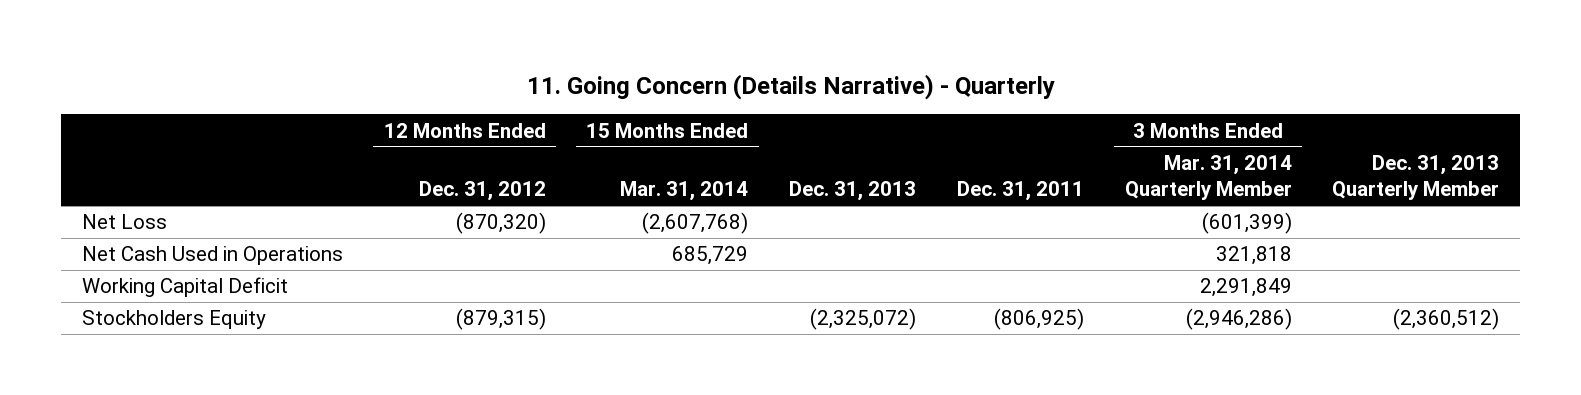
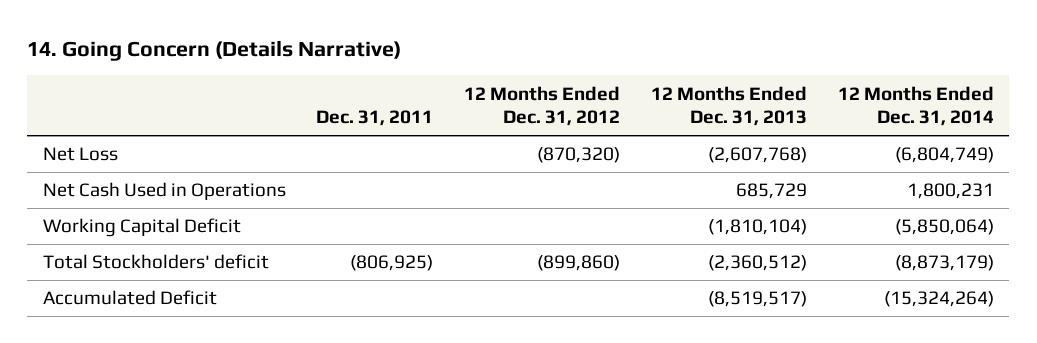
- 11. Going Concern (Details Narrative) - Quarterly
+ 14. Going Concern (Details Narrative)
- | 12 Months Ended Dec. 31, 2012 | 15 Months Ended Mar. 31, 2014 | Dec. 31, 2013 | Dec. 31, 2011 | 3 Months Ended Mar. 31, 2014 Quarterly Member | Dec. 31, 2013 Quarterly Member
+ | Dec. 31, 2011 | 12 Months Ended Dec. 31, 2012 | 12 Months Ended Dec. 31, 2013 | 12 Months Ended Dec. 31, 2014
- Stockholders Equity | (879,315) | | (2,325,072) | (806,925) | (2,946,286) | (2,360,512)
+ Total Stockholders' deficit | (806,925) | (899,860) | (2,360,512) | (8,873,179)
+ Accumulated Deficit | | | (8,519,517) | (15,324,264)

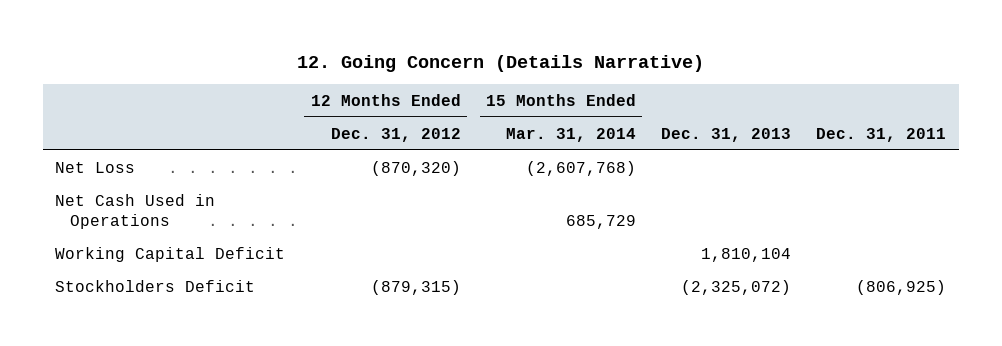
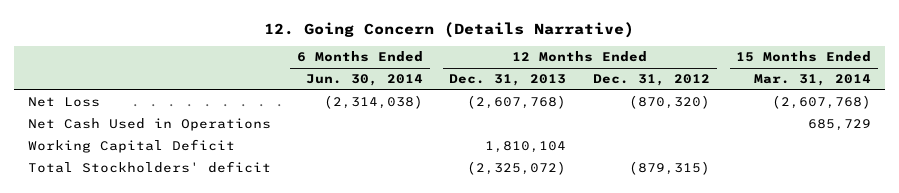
- | 12 Months Ended Dec. 31, 2012 | 15 Months Ended Mar. 31, 2014 | Dec. 31, 2013 | Dec. 31, 2011
+ | 6 Months Ended Jun. 30, 2014 | 12 Months Ended Dec. 31, 2013 | 12 Months Ended Dec. 31, 2012 | 15 Months Ended Mar. 31, 2014
- Stockholders Deficit | (879,315) | | (2,325,072) | (806,925)
+ Total Stockholders' deficit | | (2,325,072) | (879,315) |

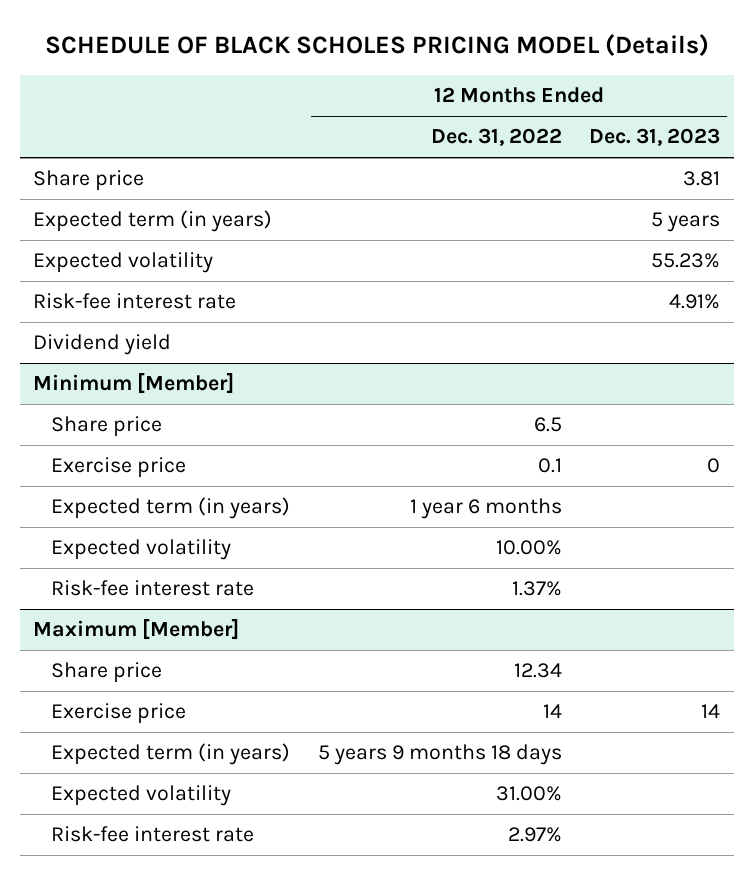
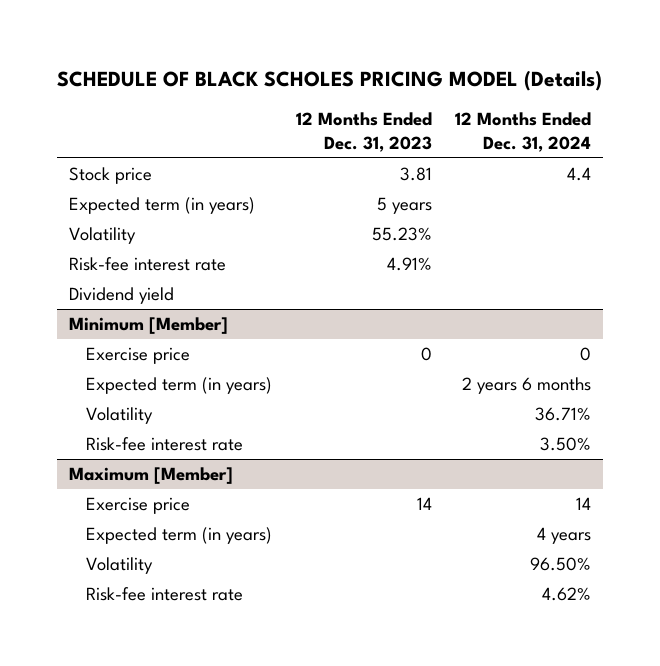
- | 12 Months Ended Dec. 31, 2022 | 12 Months Ended Dec. 31, 2023
+ | 12 Months Ended Dec. 31, 2023 | 12 Months Ended Dec. 31, 2024
- Share price | | 3.81
+ Stock price | 3.81 | 4.4
- Expected volatility | | 55.23%
+ Volatility | 55.23% |
@ Minimum [Member]
- Share price | 6.5 |
- Expected volatility | 10.00% |
+ Volatility | | 36.71%
@ Maximum [Member]
- Share price | 12.34 |
- Expected volatility | 31.00% |
+ Volatility | | 96.50%

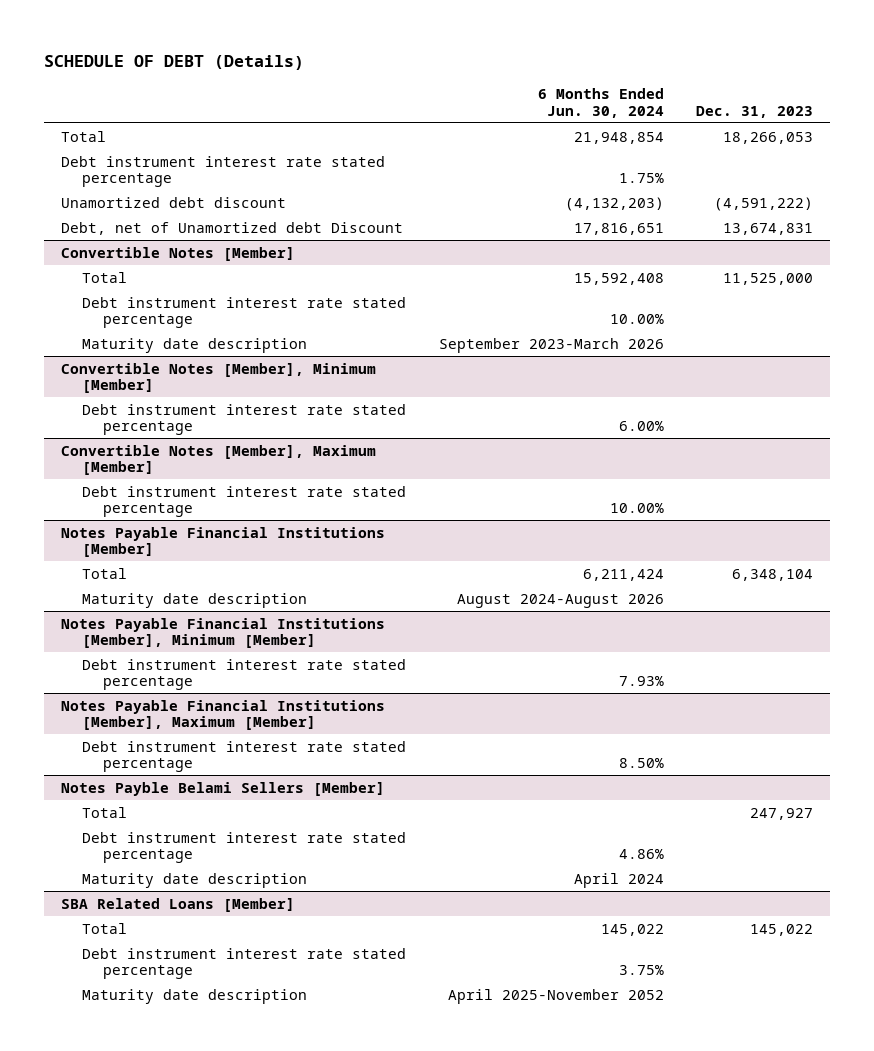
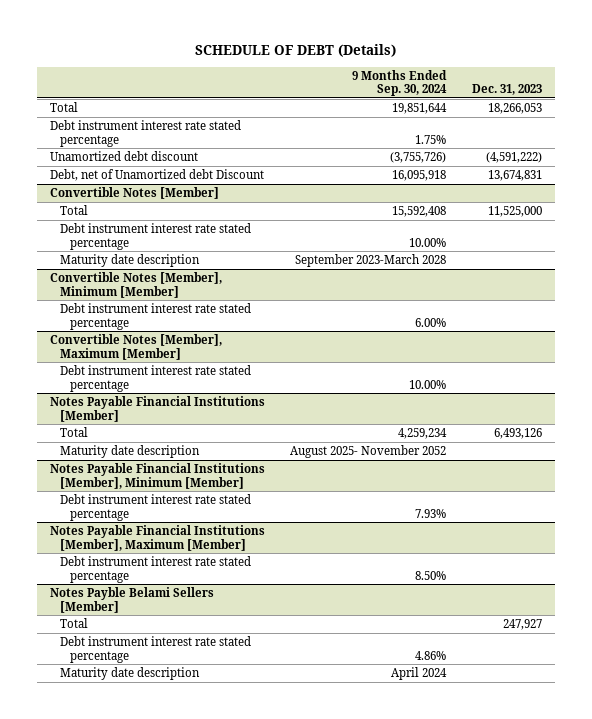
- | 6 Months Ended Jun. 30, 2024 | Dec. 31, 2023
+ | 9 Months Ended Sep. 30, 2024 | Dec. 31, 2023
@ Notes Payable Financial Institutions [Member]
- Total | 6,211,424 | 6,348,104
+ Total | 4,259,234 | 6,493,126
- SBA Related Loans [Member]
- Total | 145,022 | 145,022
- Debt instrument interest rate stated percentage | 3.75% |
- Maturity date description | April 2025-November 2052 |

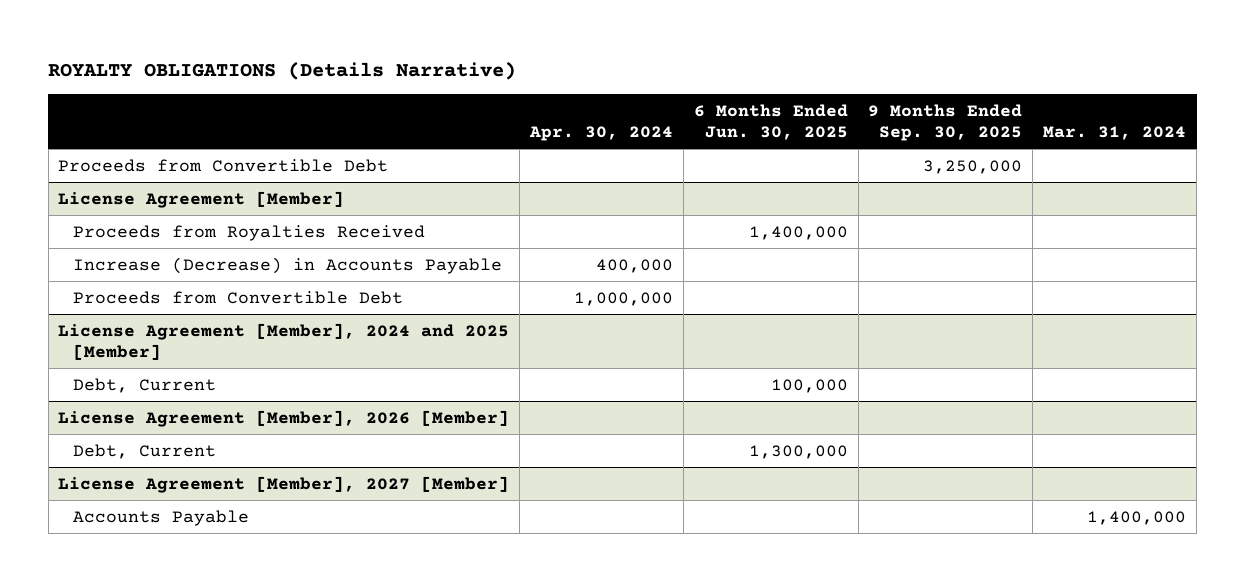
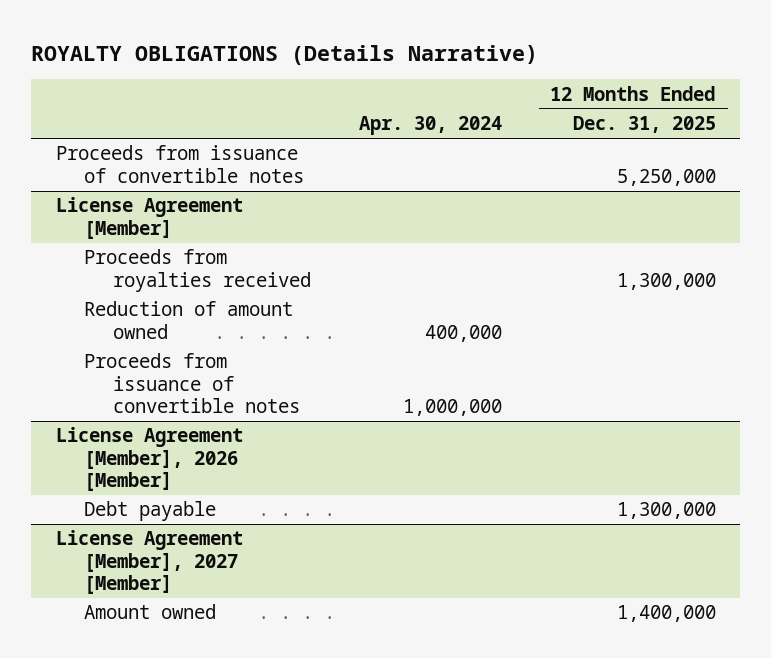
- | Apr. 30, 2024 | 6 Months Ended Jun. 30, 2025 | 9 Months Ended Sep. 30, 2025 | Mar. 31, 2024
+ | Apr. 30, 2024 | 12 Months Ended Dec. 31, 2025
- Proceeds from Convertible Debt | | | 3,250,000 |
+ Proceeds from issuance of convertible notes | | 5,250,000
@ License Agreement [Member]
- Proceeds from Royalties Received | | 1,400,000 | |
- Increase (Decrease) in Accounts Payable | 400,000 | | |
- Proceeds from Convertible Debt | 1,000,000 | | |
- License Agreement [Member], 2024 and 2025 [Member]
- Debt, Current | | 100,000 | |
@ License Agreement [Member]
+ Proceeds from royalties received | | 1,300,000
+ Reduction of amount owned | 400,000 |
+ Proceeds from issuance of convertible notes | 1,000,000 |
@ License Agreement [Member], 2026 [Member]
- Debt, Current | | 1,300,000 | |
+ Debt payable | | 1,300,000
@ License Agreement [Member], 2027 [Member]
- Accounts Payable | | | | 1,400,000
+ Amount owned | | 1,400,000

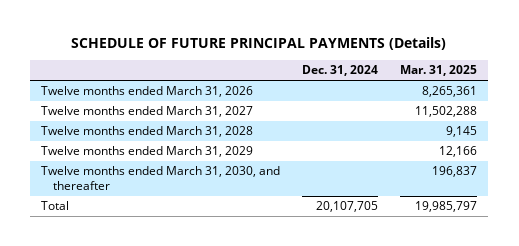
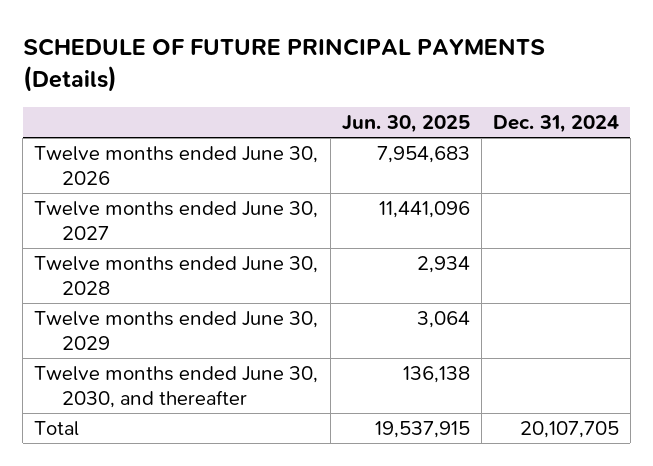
- | Dec. 31, 2024 | Mar. 31, 2025
+ | Jun. 30, 2025 | Dec. 31, 2024
- Twelve months ended March 31, 2026 | | 8,265,361
- Twelve months ended March 31, 2027 | | 11,502,288
- Twelve months ended March 31, 2028 | | 9,145
- Twelve months ended March 31, 2029 | | 12,166
- Twelve months ended March 31, 2030, and thereafter | | 196,837
+ Twelve months ended June 30, 2026 | 7,954,683 |
+ Twelve months ended June 30, 2027 | 11,441,096 |
+ Twelve months ended June 30, 2028 | 2,934 |
+ Twelve months ended June 30, 2029 | 3,064 |
+ Twelve months ended June 30, 2030, and thereafter | 136,138 |

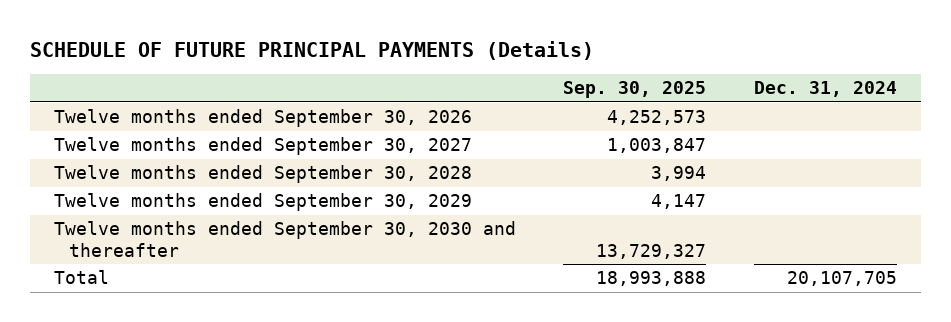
- | Jun. 30, 2025 | Dec. 31, 2024
+ | Sep. 30, 2025 | Dec. 31, 2024
- Twelve months ended June 30, 2026 | 7,954,683 |
- Twelve months ended June 30, 2027 | 11,441,096 |
- Twelve months ended June 30, 2028 | 2,934 |
- Twelve months ended June 30, 2029 | 3,064 |
- Twelve months ended June 30, 2030, and thereafter | 136,138 |
+ Twelve months ended September 30, 2026 | 4,252,573 |
+ Twelve months ended September 30, 2027 | 1,003,847 |
+ Twelve months ended September 30, 2028 | 3,994 |
+ Twelve months ended September 30, 2029 | 4,147 |
+ Twelve months ended September 30, 2030 and thereafter | 13,729,327 |

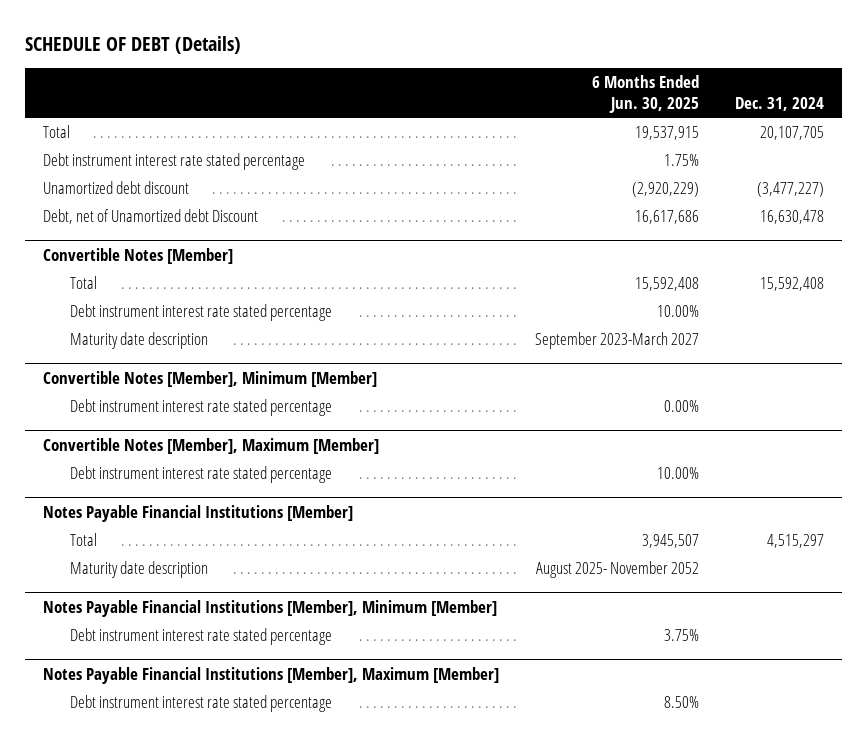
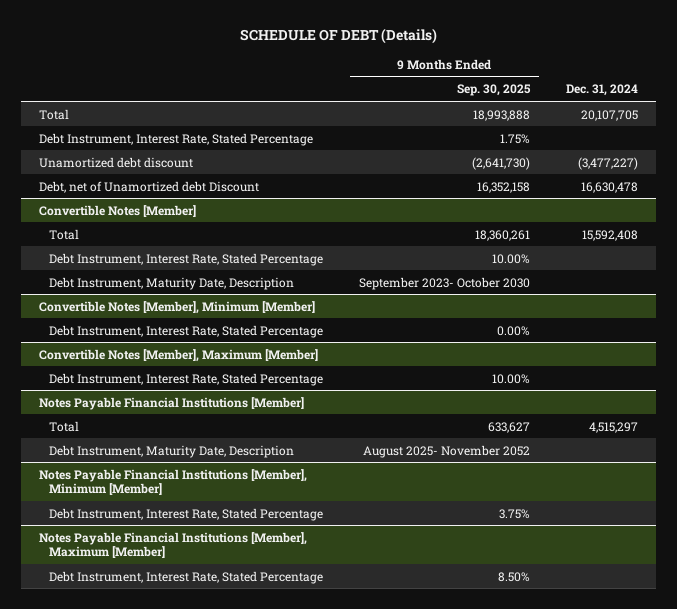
- | 6 Months Ended Jun. 30, 2025 | Dec. 31, 2024
+ | 9 Months Ended Sep. 30, 2025 | Dec. 31, 2024
- Debt instrument interest rate stated percentage | 1.75% |
+ Debt Instrument, Interest Rate, Stated Percentage | 1.75% |
@ Convertible Notes [Member]
- Debt instrument interest rate stated percentage | 10.00% |
- Maturity date description | September 2023-March 2027 |
+ Debt Instrument, Interest Rate, Stated Percentage | 10.00% |
+ Debt Instrument, Maturity Date, Description | September 2023- October 2030 |
@ Convertible Notes [Member], Minimum [Member]
- Debt instrument interest rate stated percentage | 0.00% |
+ Debt Instrument, Interest Rate, Stated Percentage | 0.00% |
@ Convertible Notes [Member], Maximum [Member]
- Debt instrument interest rate stated percentage | 10.00% |
+ Debt Instrument, Interest Rate, Stated Percentage | 10.00% |
@ Notes Payable Financial Institutions [Member]
- Maturity date description | August 2025- November 2052 |
+ Debt Instrument, Maturity Date, Description | August 2025- November 2052 |
@ Notes Payable Financial Institutions [Member], Minimum [Member]
- Debt instrument interest rate stated percentage | 3.75% |
+ Debt Instrument, Interest Rate, Stated Percentage | 3.75% |
@ Notes Payable Financial Institutions [Member], Maximum [Member]
- Debt instrument interest rate stated percentage | 8.50% |
+ Debt Instrument, Interest Rate, Stated Percentage | 8.50% |

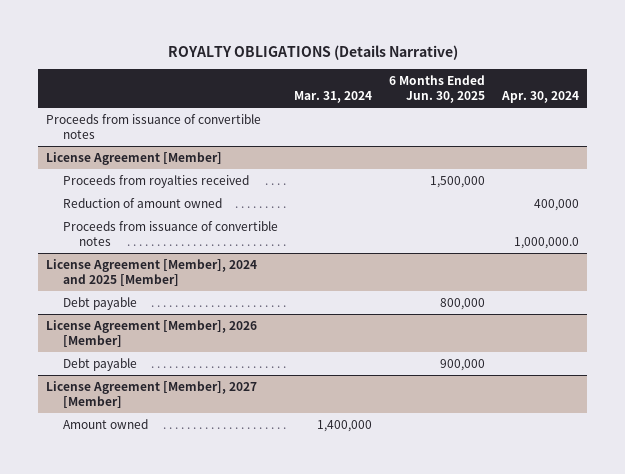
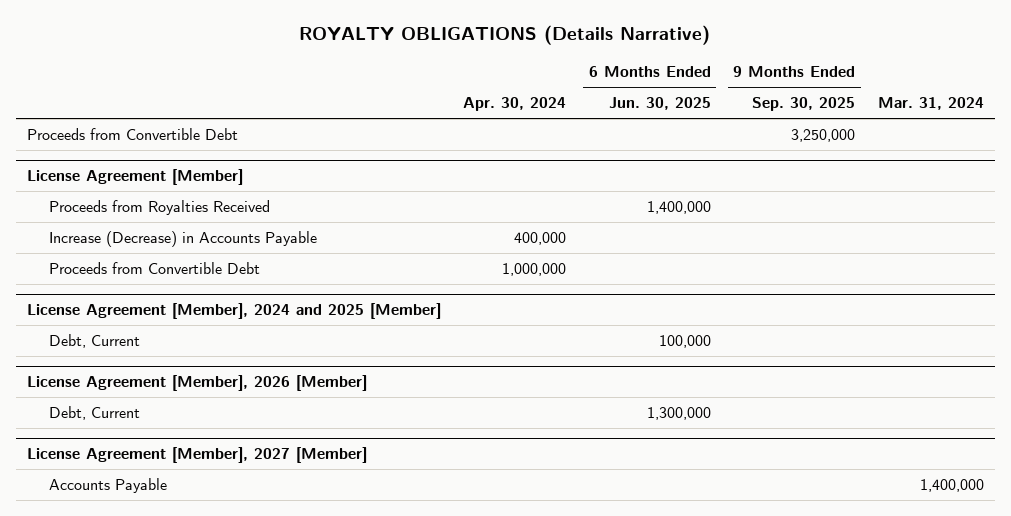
- | Mar. 31, 2024 | 6 Months Ended Jun. 30, 2025 | Apr. 30, 2024
+ | Apr. 30, 2024 | 6 Months Ended Jun. 30, 2025 | 9 Months Ended Sep. 30, 2025 | Mar. 31, 2024
- Proceeds from issuance of convertible notes
+ Proceeds from Convertible Debt | | | 3,250,000 |
@ License Agreement [Member]
- Proceeds from royalties received | | 1,500,000 |
- Reduction of amount owned | | | 400,000
- Proceeds from issuance of convertible notes | | | 1,000,000.0
+ Proceeds from Royalties Received | | 1,400,000 | |
+ Increase (Decrease) in Accounts Payable | 400,000 | | |
+ Proceeds from Convertible Debt | 1,000,000 | | |
@ License Agreement [Member], 2024 and 2025 [Member]
- Debt payable | | 800,000 |
+ Debt, Current | | 100,000 | |
@ License Agreement [Member], 2026 [Member]
- Debt payable | | 900,000 |
+ Debt, Current | | 1,300,000 | |
@ License Agreement [Member], 2027 [Member]
- Amount owned | 1,400,000 | |
+ Accounts Payable | | | | 1,400,000

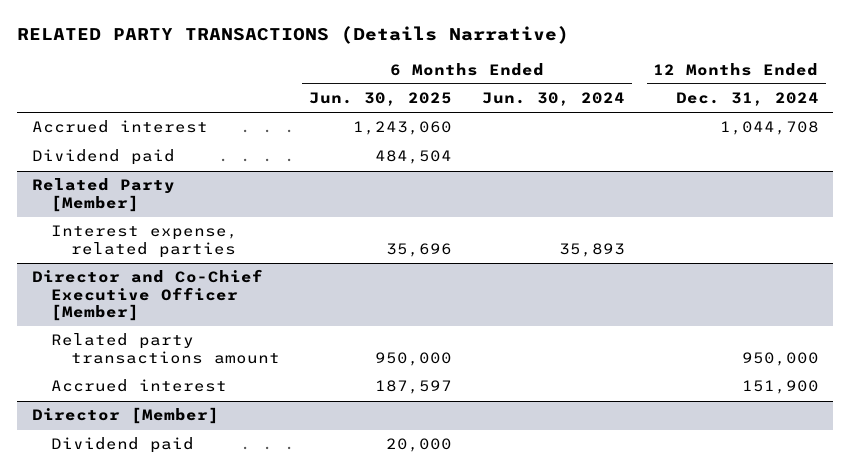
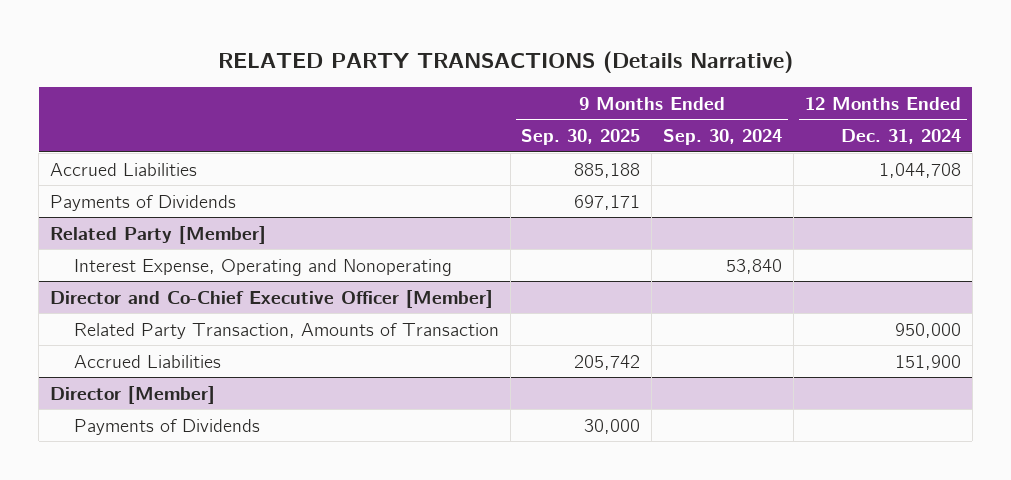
- | 6 Months Ended Jun. 30, 2025 | 6 Months Ended Jun. 30, 2024 | 12 Months Ended Dec. 31, 2024
+ | 9 Months Ended Sep. 30, 2025 | 9 Months Ended Sep. 30, 2024 | 12 Months Ended Dec. 31, 2024
- Accrued interest | 1,243,060 | | 1,044,708
- Dividend paid | 484,504 | |
+ Accrued Liabilities | 885,188 | | 1,044,708
+ Payments of Dividends | 697,171 | |
@ Related Party [Member]
- Interest expense, related parties | 35,696 | 35,893 |
+ Interest Expense, Operating and Nonoperating | | 53,840 |
@ Director and Co-Chief Executive Officer [Member]
- Related party transactions amount | 950,000 | | 950,000
- Accrued interest | 187,597 | | 151,900
+ Related Party Transaction, Amounts of Transaction | | | 950,000
+ Accrued Liabilities | 205,742 | | 151,900
@ Director [Member]
- Dividend paid | 20,000 | |
+ Payments of Dividends | 30,000 | |

